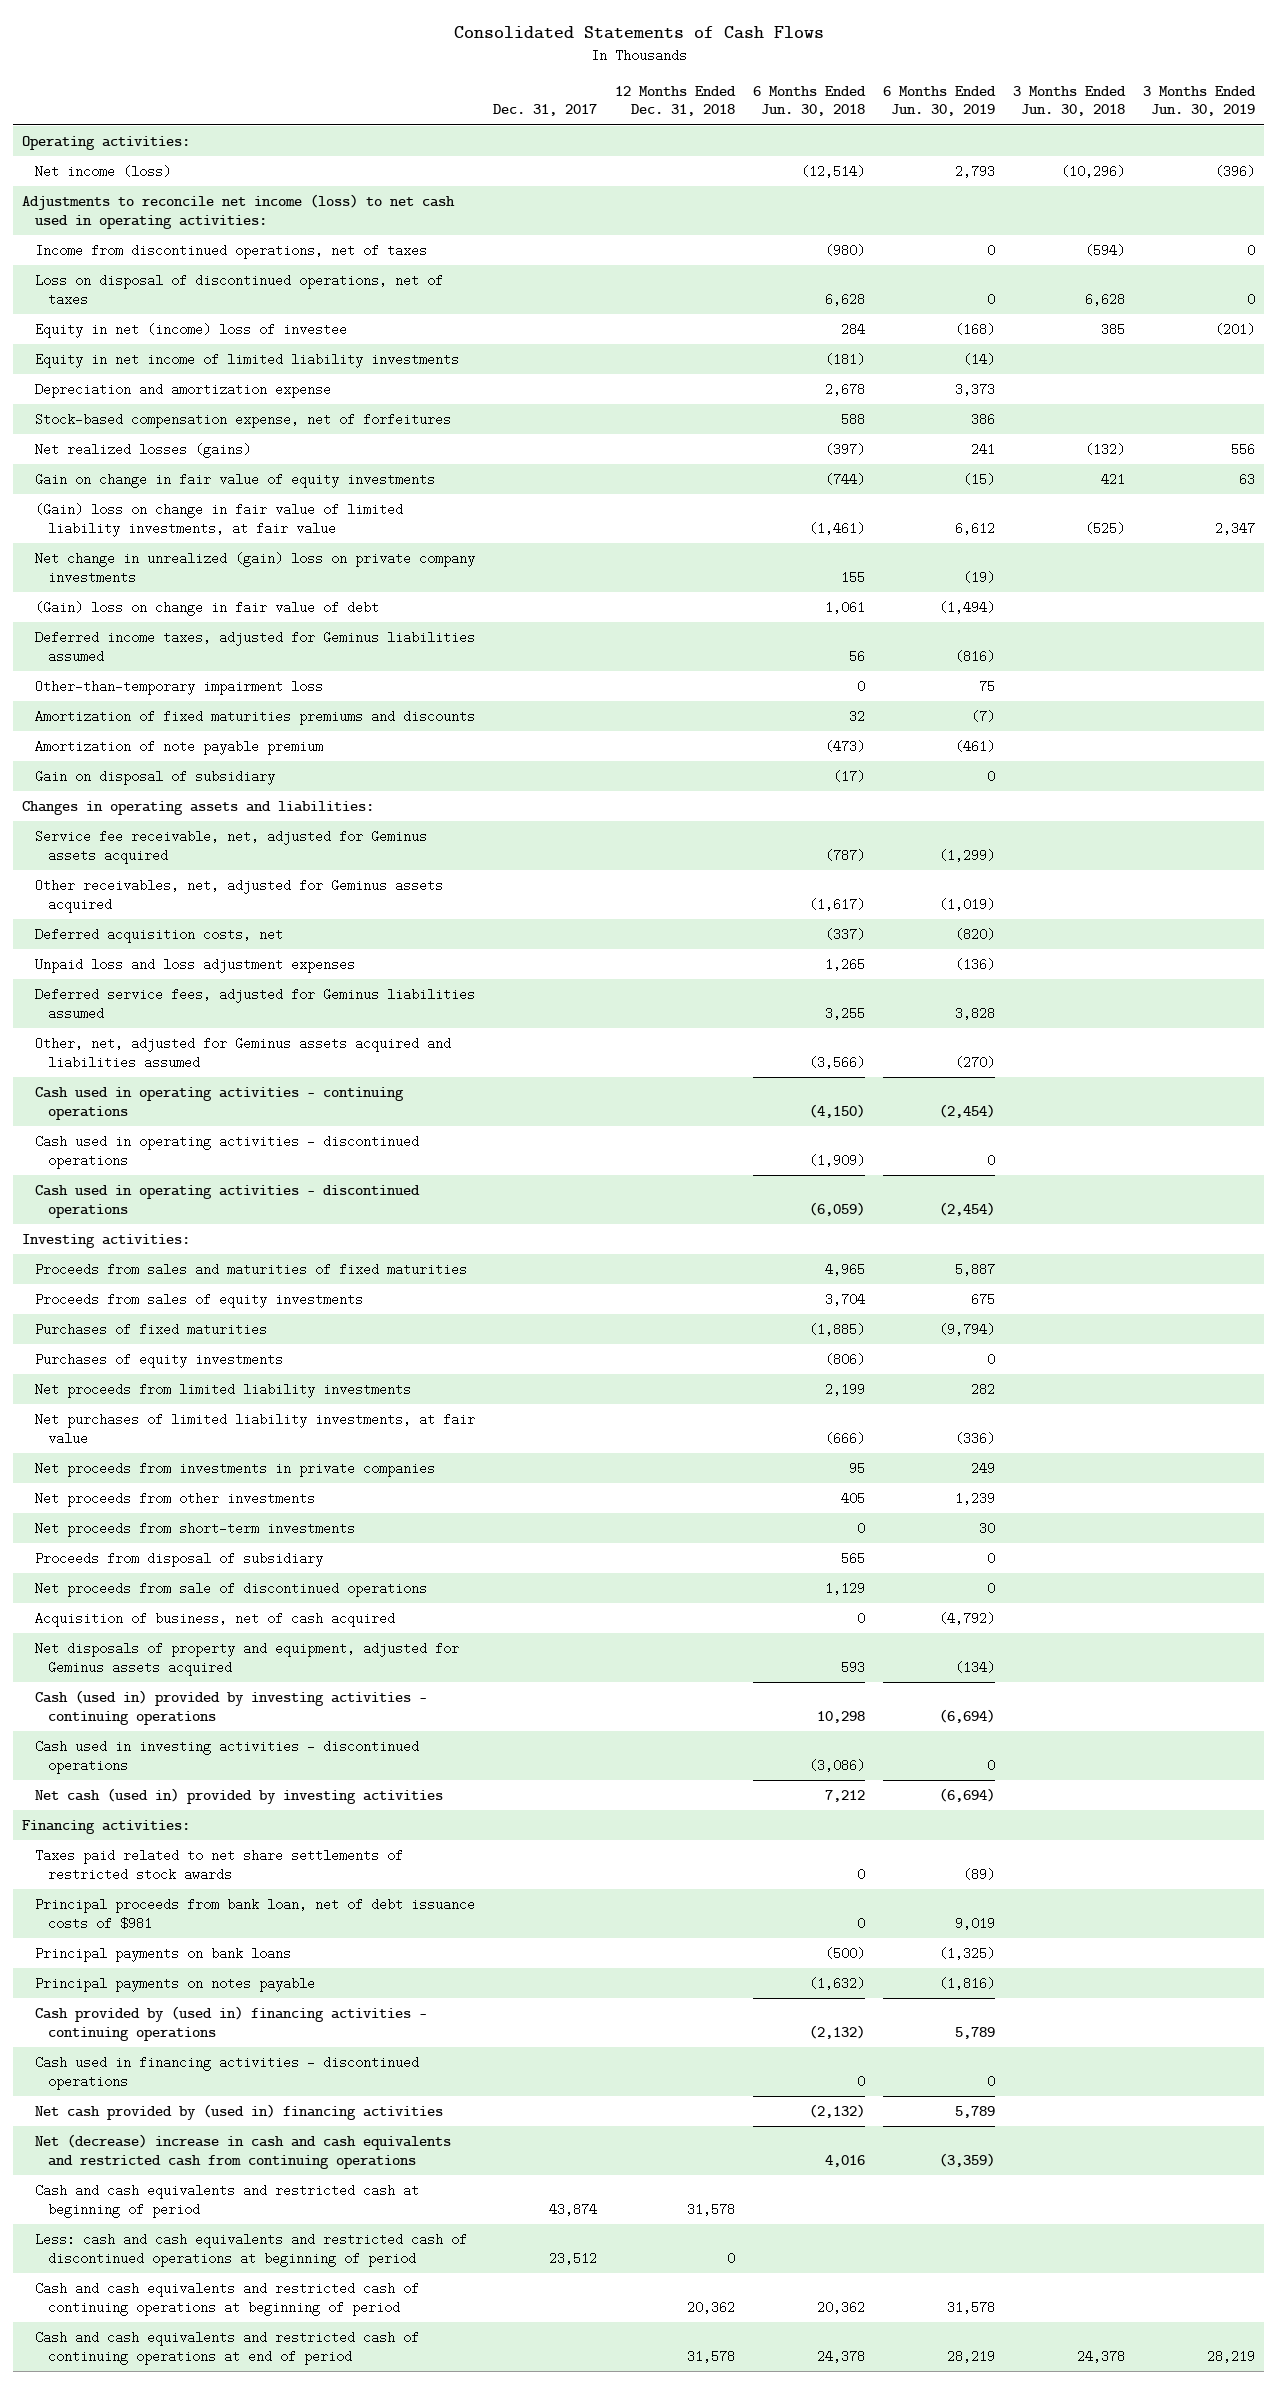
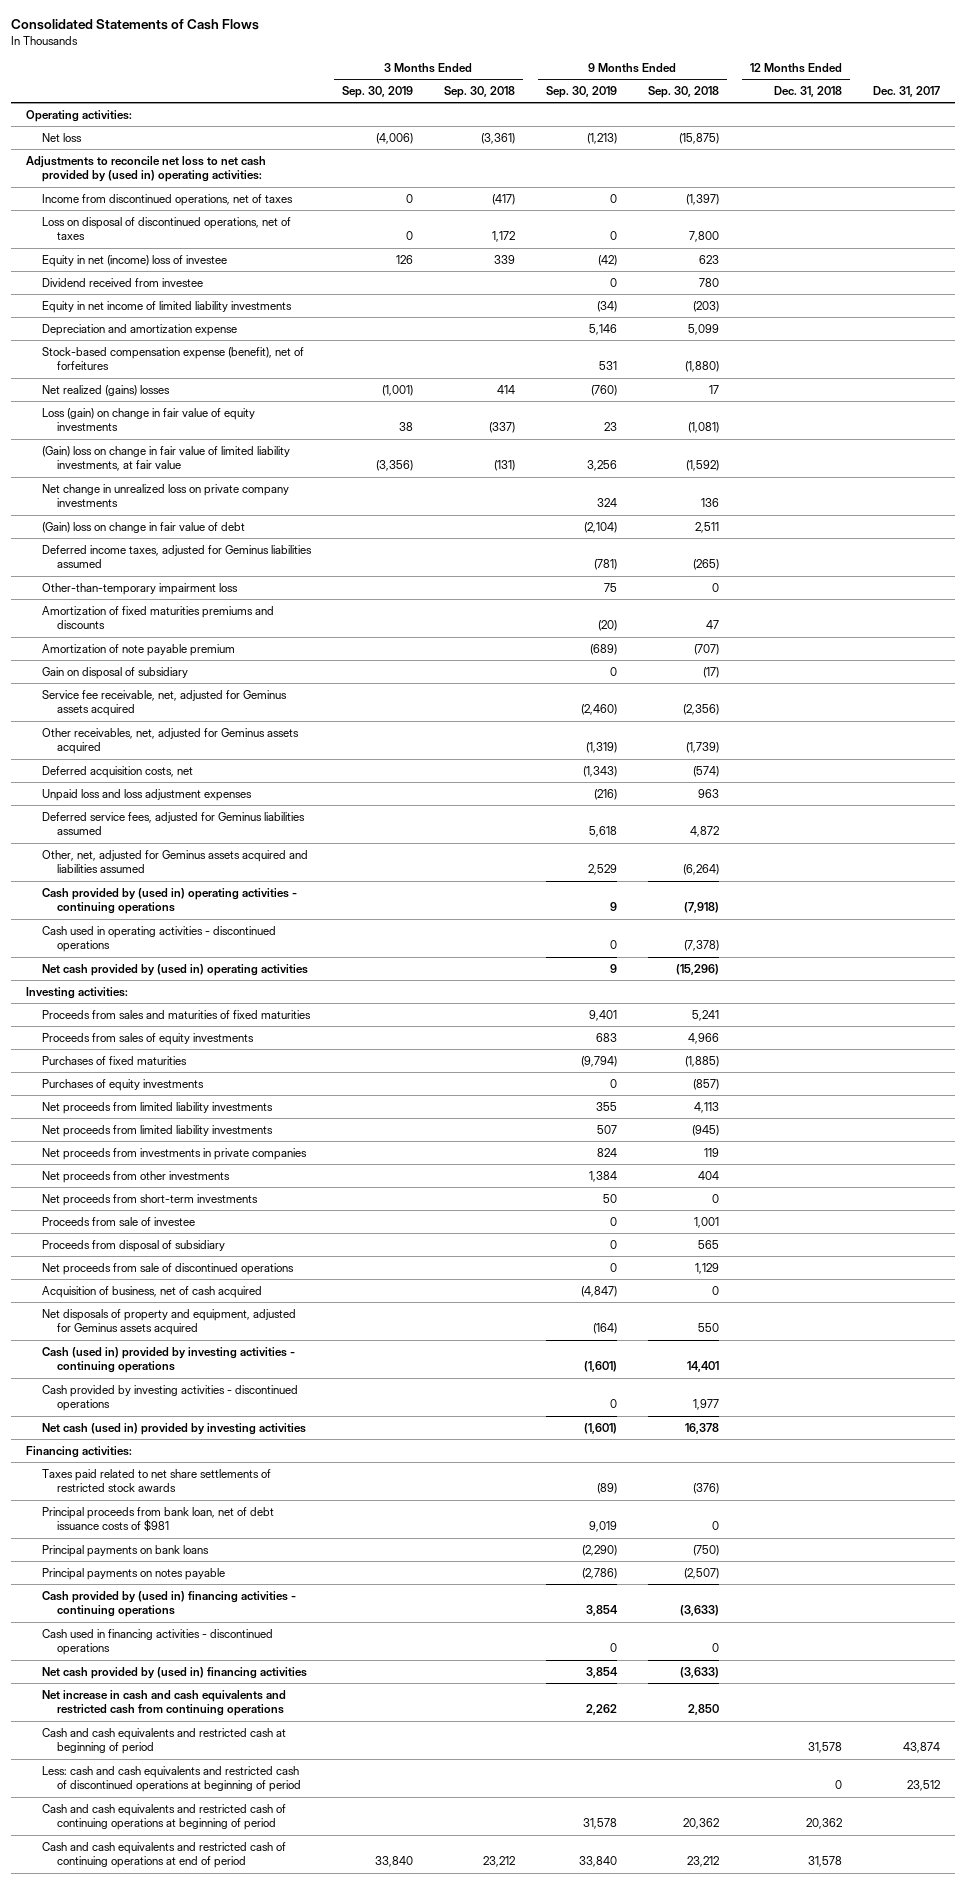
- | Dec. 31, 2017 | 12 Months Ended Dec. 31, 2018 | 6 Months Ended Jun. 30, 2018 | 6 Months Ended Jun. 30, 2019 | 3 Months Ended Jun. 30, 2018 | 3 Months Ended Jun. 30, 2019
+ | 3 Months Ended Sep. 30, 2019 | 3 Months Ended Sep. 30, 2018 | 9 Months Ended Sep. 30, 2019 | 9 Months Ended Sep. 30, 2018 | 12 Months Ended Dec. 31, 2018 | Dec. 31, 2017
- Net income (loss) | | | (12,514) | 2,793 | (10,296) | (396)
- Adjustments to reconcile net income (loss) to net cash used in operating activities:
+ Net loss | (4,006) | (3,361) | (1,213) | (15,875) | |
+ Adjustments to reconcile net loss to net cash provided by (used in) operating activities:
+ Dividend received from investee | | | 0 | 780 | |
- Stock-based compensation expense, net of forfeitures | | | 588 | 386 | |
- Net realized losses (gains) | | | (397) | 241 | (132) | 556
- Gain on change in fair value of equity investments | | | (744) | (15) | 421 | 63
+ Stock-based compensation expense (benefit), net of forfeitures | | | 531 | (1,880) | |
+ Net realized (gains) losses | (1,001) | 414 | (760) | 17 | |
+ Loss (gain) on change in fair value of equity investments | 38 | (337) | 23 | (1,081) | |
- Net change in unrealized (gain) loss on private company investments | | | 155 | (19) | |
+ Net change in unrealized loss on private company investments | | | 324 | 136 | |
- Changes in operating assets and liabilities:
- Cash used in operating activities - continuing operations | | | (4,150) | (2,454) | |
- Cash used in operating activities - discontinued operations | | | (1,909) | 0 | |
+ Cash provided by (used in) operating activities - continuing operations | | | 9 | (7,918) | |
+ Net cash provided by (used in) operating activities | | | 9 | (15,296) | |
- Net purchases of limited liability investments, at fair value | | | (666) | (336) | |
+ Net proceeds from limited liability investments | | | 507 | (945) | |
+ Proceeds from sale of investee | | | 0 | 1,001 | |
- Cash used in investing activities - discontinued operations | | | (3,086) | 0 | |
+ Cash provided by investing activities - discontinued operations | | | 0 | 1,977 | |
- Net (decrease) increase in cash and cash equivalents and restricted cash from continuing operations | | | 4,016 | (3,359) | |
+ Net increase in cash and cash equivalents and restricted cash from continuing operations | | | 2,262 | 2,850 | |

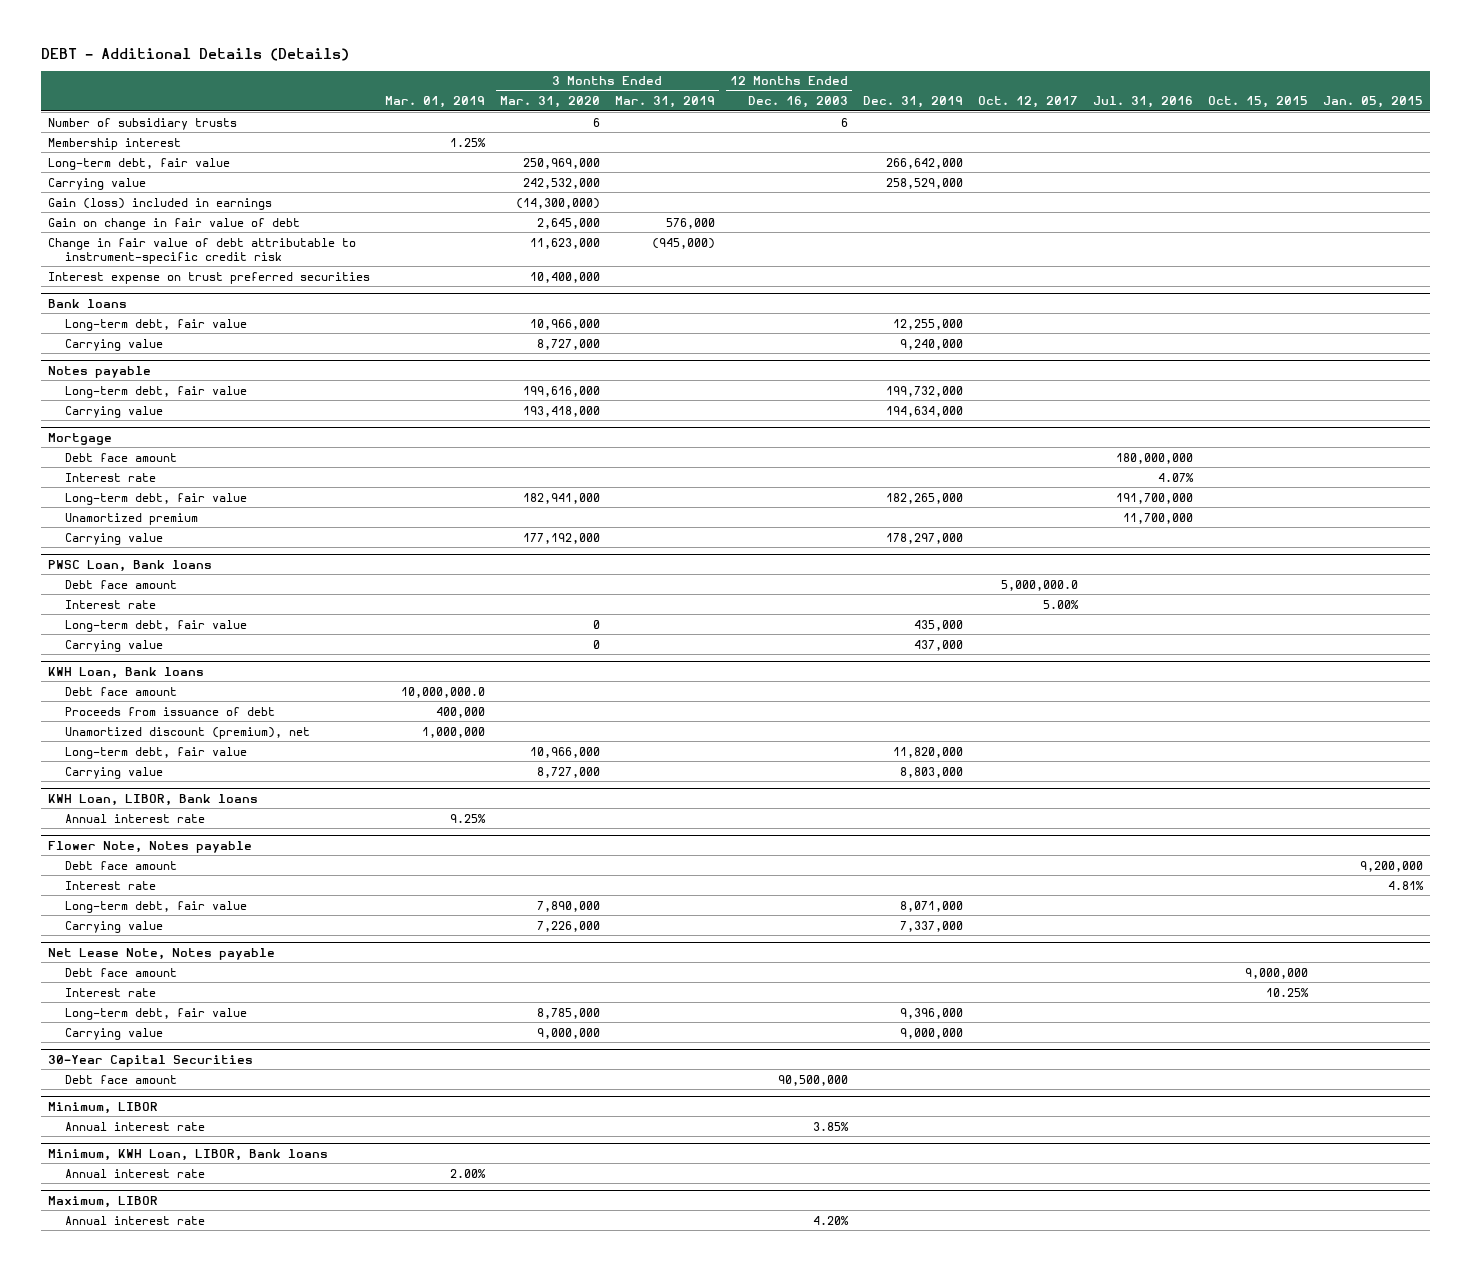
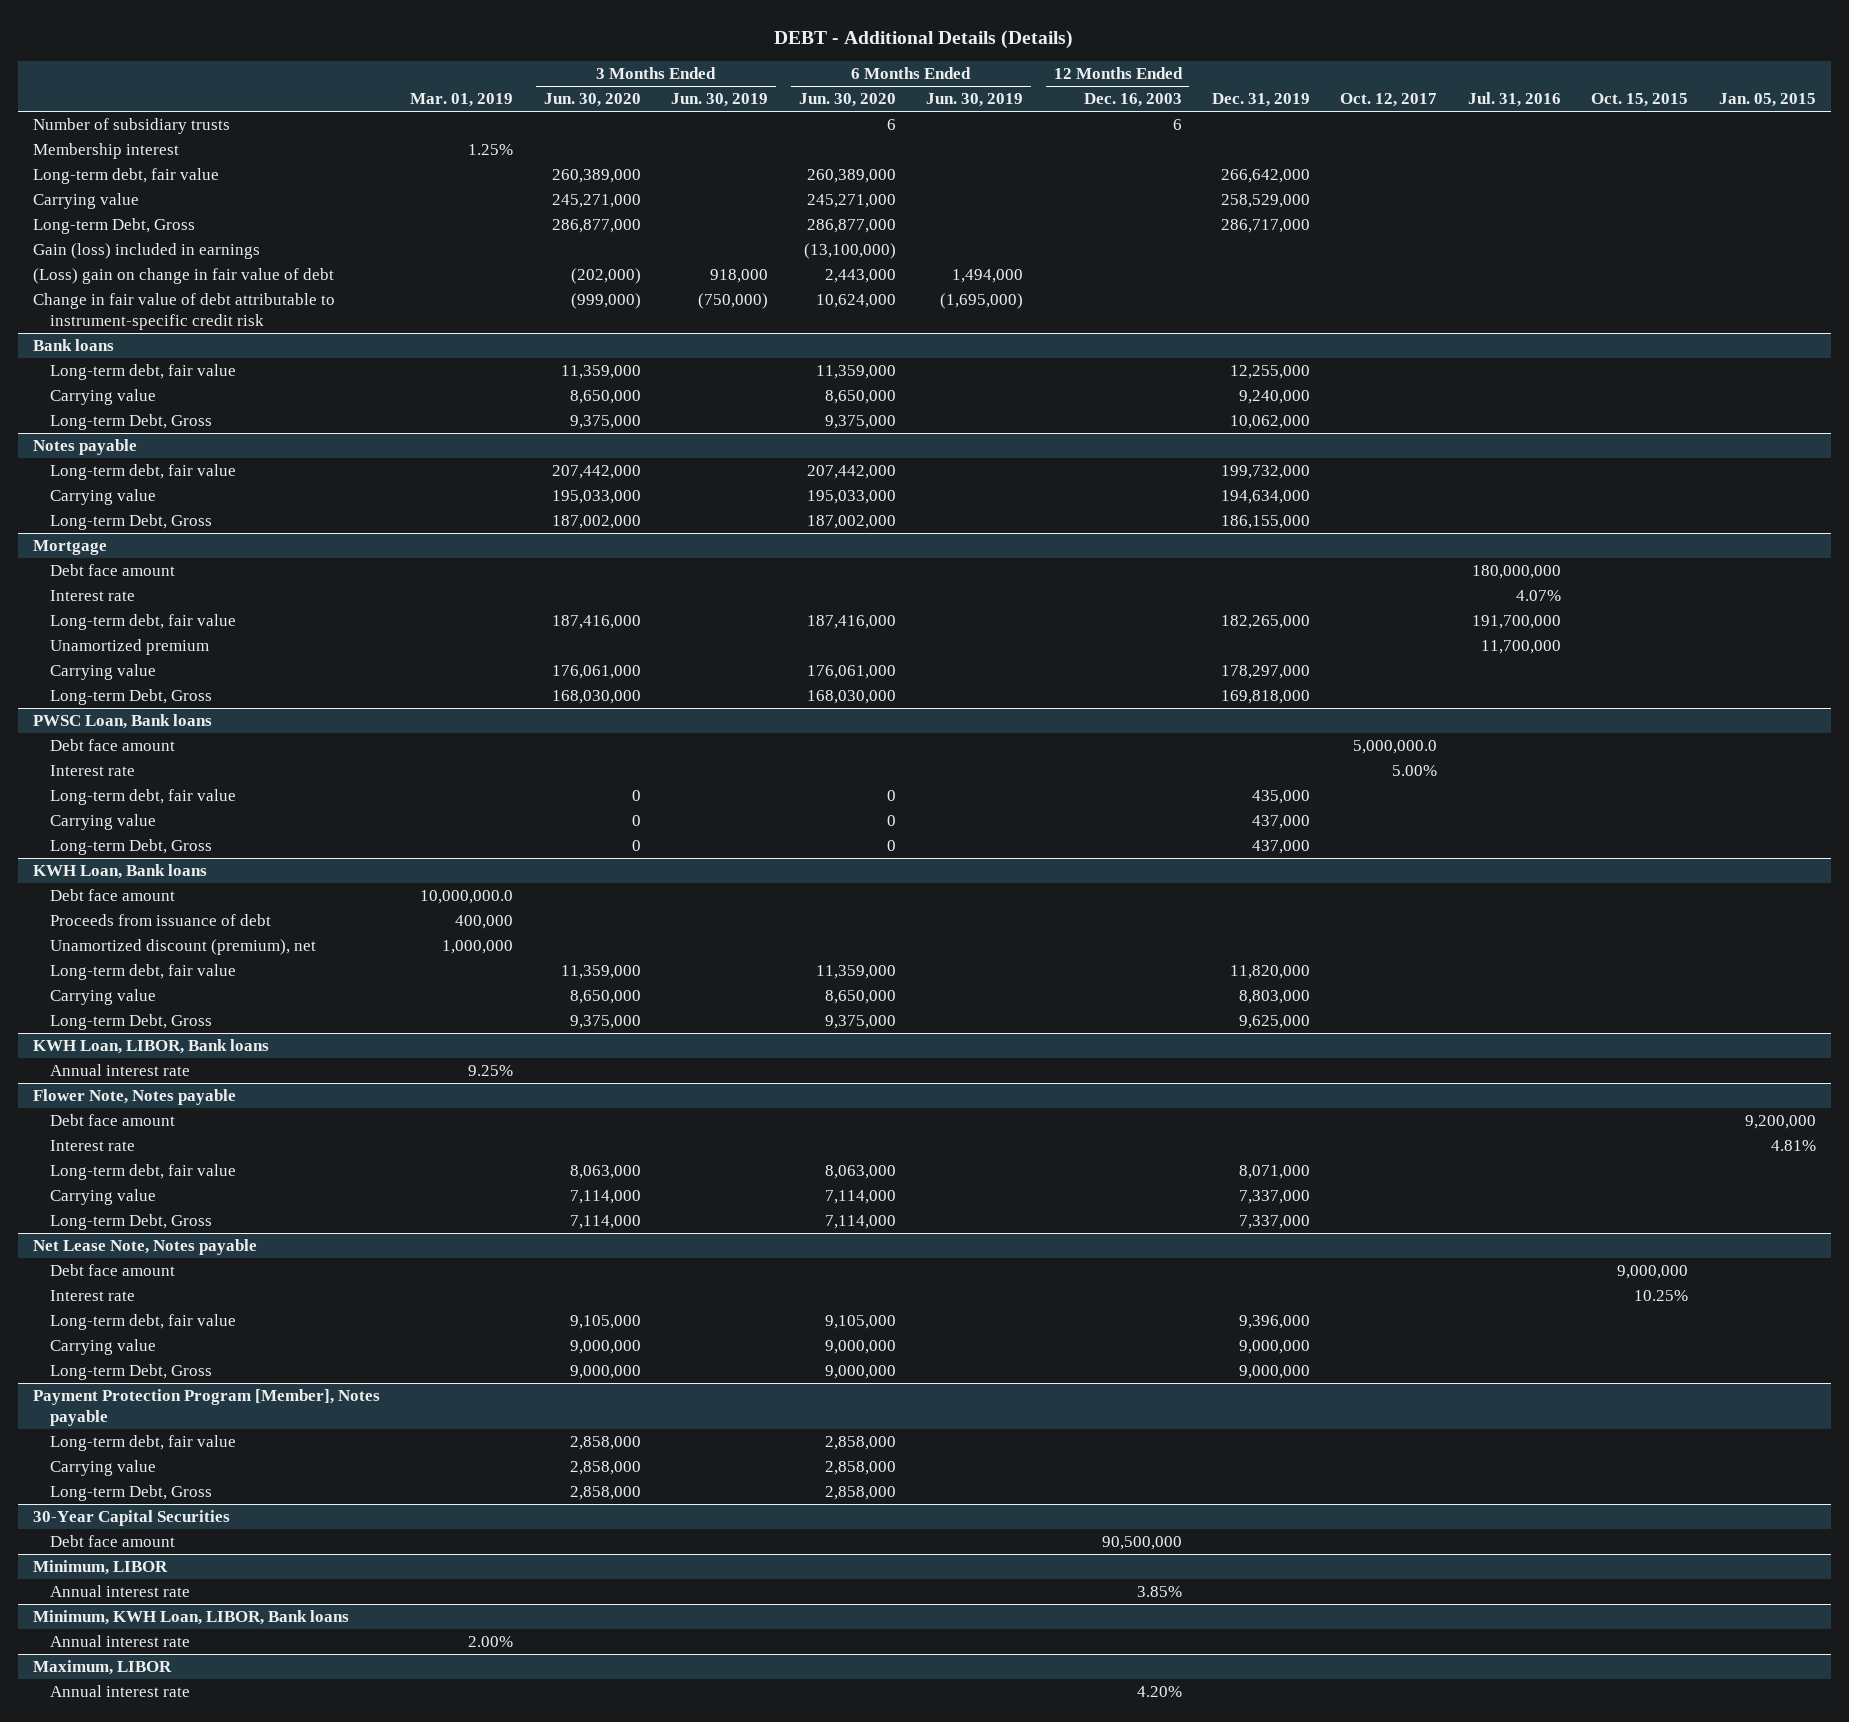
- | Mar. 01, 2019 | 3 Months Ended Mar. 31, 2020 | 3 Months Ended Mar. 31, 2019 | 12 Months Ended Dec. 16, 2003 | Dec. 31, 2019 | Oct. 12, 2017 | Jul. 31, 2016 | Oct. 15, 2015 | Jan. 05, 2015
+ | Mar. 01, 2019 | 3 Months Ended Jun. 30, 2020 | 3 Months Ended Jun. 30, 2019 | 6 Months Ended Jun. 30, 2020 | 6 Months Ended Jun. 30, 2019 | 12 Months Ended Dec. 16, 2003 | Dec. 31, 2019 | Oct. 12, 2017 | Jul. 31, 2016 | Oct. 15, 2015 | Jan. 05, 2015
+ Long-term Debt, Gross | | 286,877,000 | | 286,877,000 | | | 286,717,000 | | | |
- Gain on change in fair value of debt | | 2,645,000 | 576,000 | | | | | |
+ (Loss) gain on change in fair value of debt | | (202,000) | 918,000 | 2,443,000 | 1,494,000 | | | | | |
- Interest expense on trust preferred securities | | 10,400,000 | | | | | | |
@ Bank loans
+ Long-term Debt, Gross | | 9,375,000 | | 9,375,000 | | | 10,062,000 | | | |
@ Notes payable
+ Long-term Debt, Gross | | 187,002,000 | | 187,002,000 | | | 186,155,000 | | | |
@ Mortgage
+ Long-term Debt, Gross | | 168,030,000 | | 168,030,000 | | | 169,818,000 | | | |
@ PWSC Loan, Bank loans
+ Long-term Debt, Gross | | 0 | | 0 | | | 437,000 | | | |
@ KWH Loan, Bank loans
+ Long-term Debt, Gross | | 9,375,000 | | 9,375,000 | | | 9,625,000 | | | |
@ Flower Note, Notes payable
+ Long-term Debt, Gross | | 7,114,000 | | 7,114,000 | | | 7,337,000 | | | |
@ Net Lease Note, Notes payable
+ Long-term Debt, Gross | | 9,000,000 | | 9,000,000 | | | 9,000,000 | | | |
+ Payment Protection Program [Member], Notes payable
+ Long-term debt, fair value | | 2,858,000 | | 2,858,000 | | | | | | |
+ Carrying value | | 2,858,000 | | 2,858,000 | | | | | | |
+ Long-term Debt, Gross | | 2,858,000 | | 2,858,000 | | | | | | |

